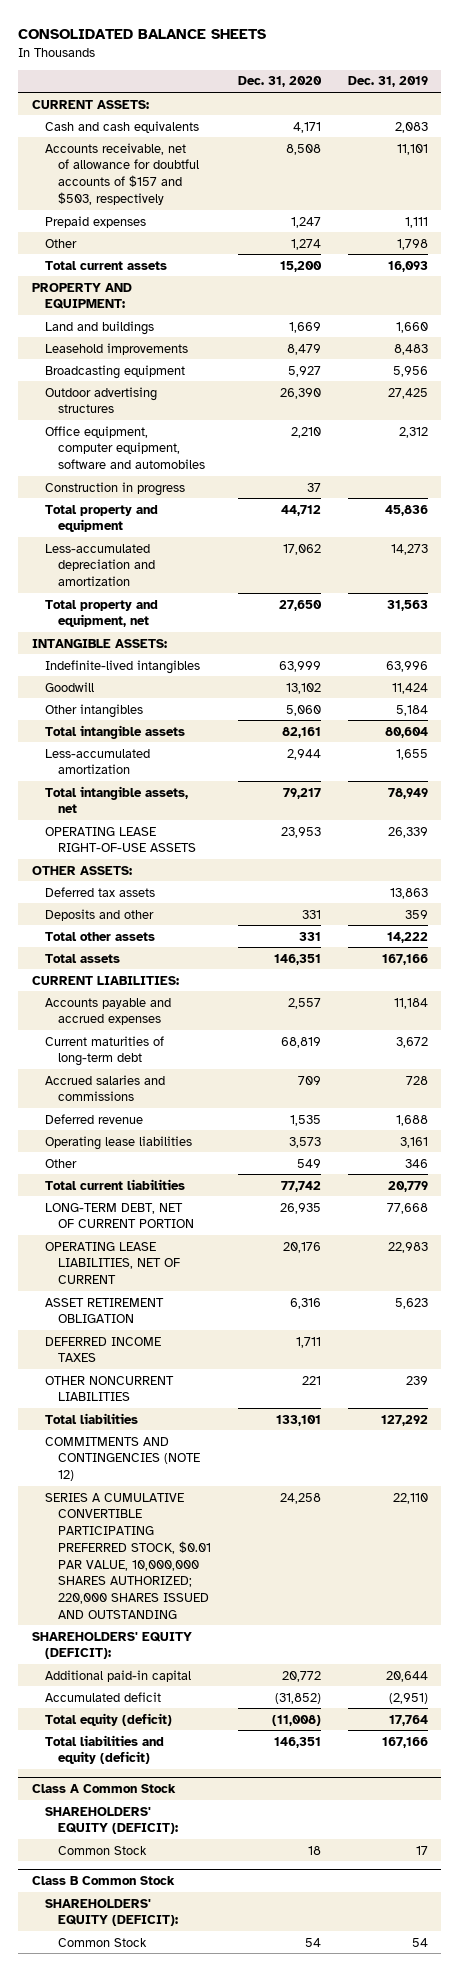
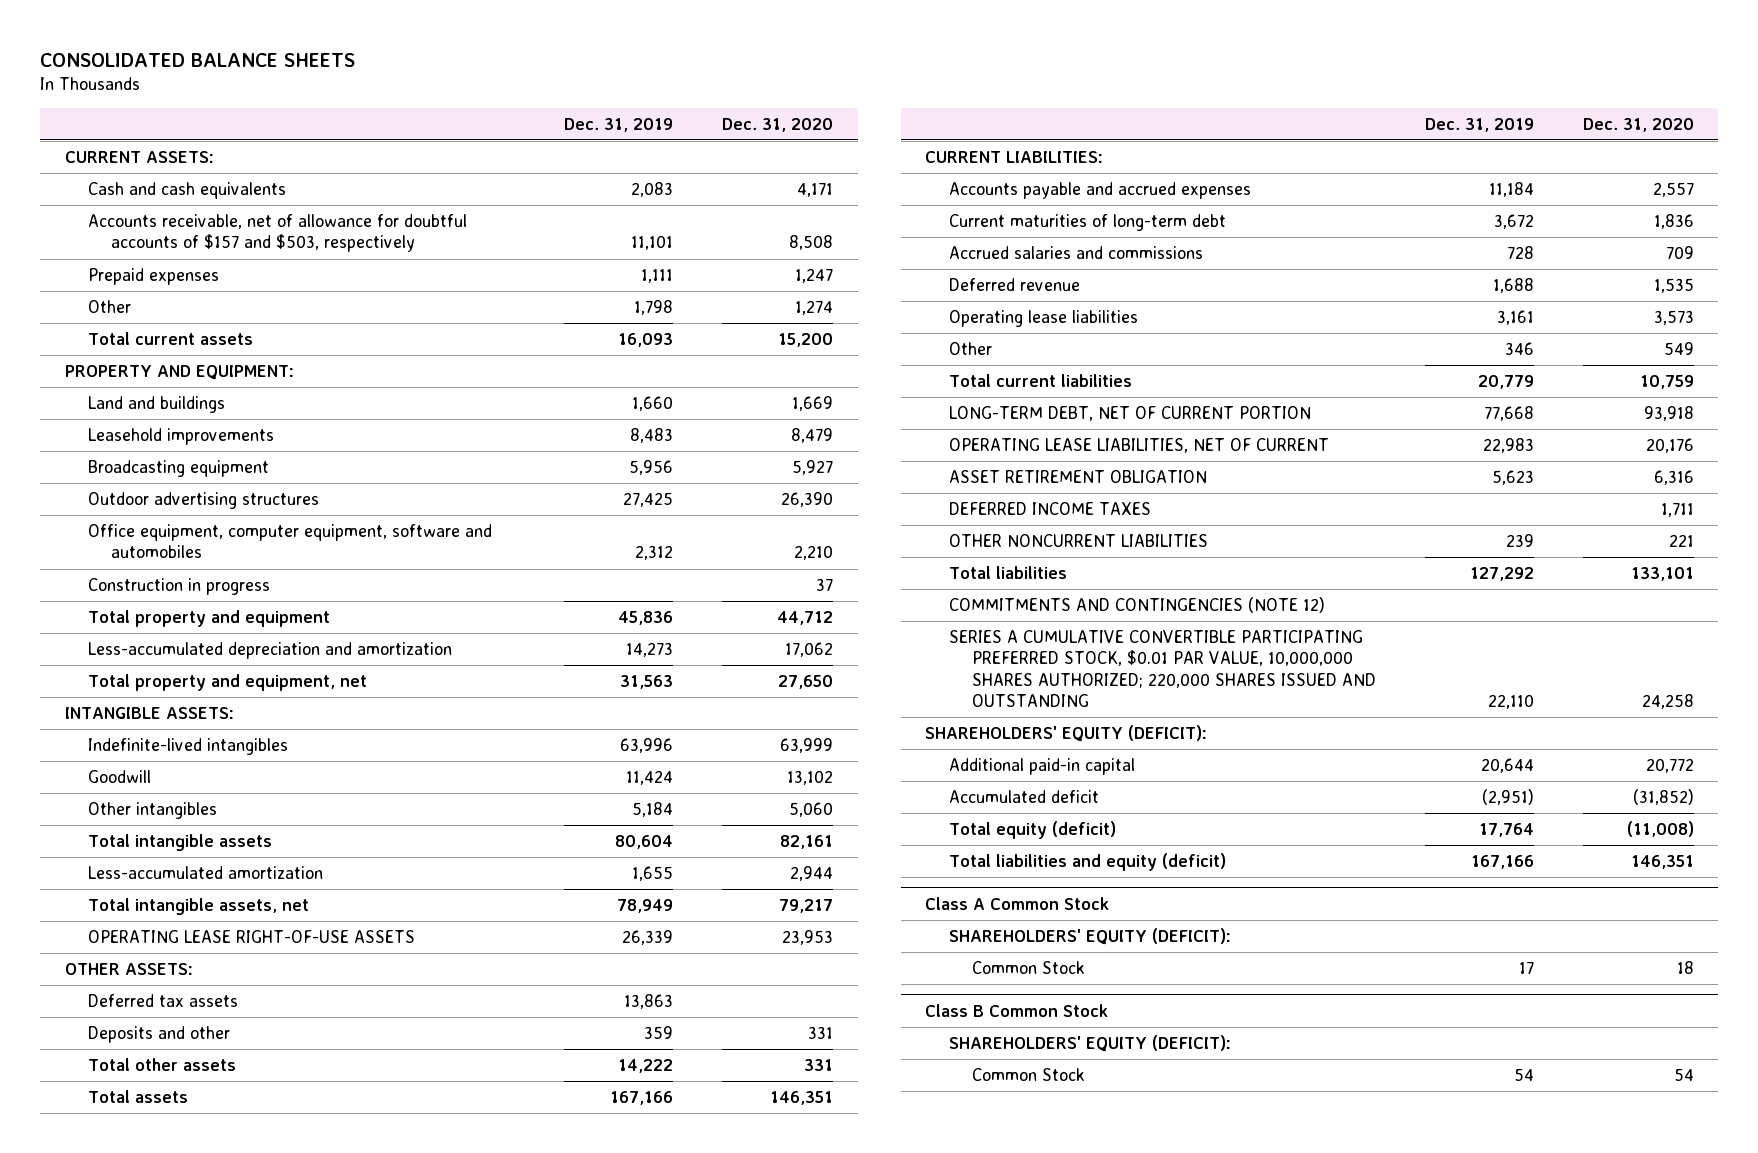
- | Dec. 31, 2020 | Dec. 31, 2019
+ | Dec. 31, 2019 | Dec. 31, 2020
- Current maturities of long-term debt | 68,819 | 3,672
+ Current maturities of long-term debt | 3,672 | 1,836
- Total current liabilities | 77,742 | 20,779
- LONG-TERM DEBT, NET OF CURRENT PORTION | 26,935 | 77,668
+ Total current liabilities | 20,779 | 10,759
+ LONG-TERM DEBT, NET OF CURRENT PORTION | 77,668 | 93,918

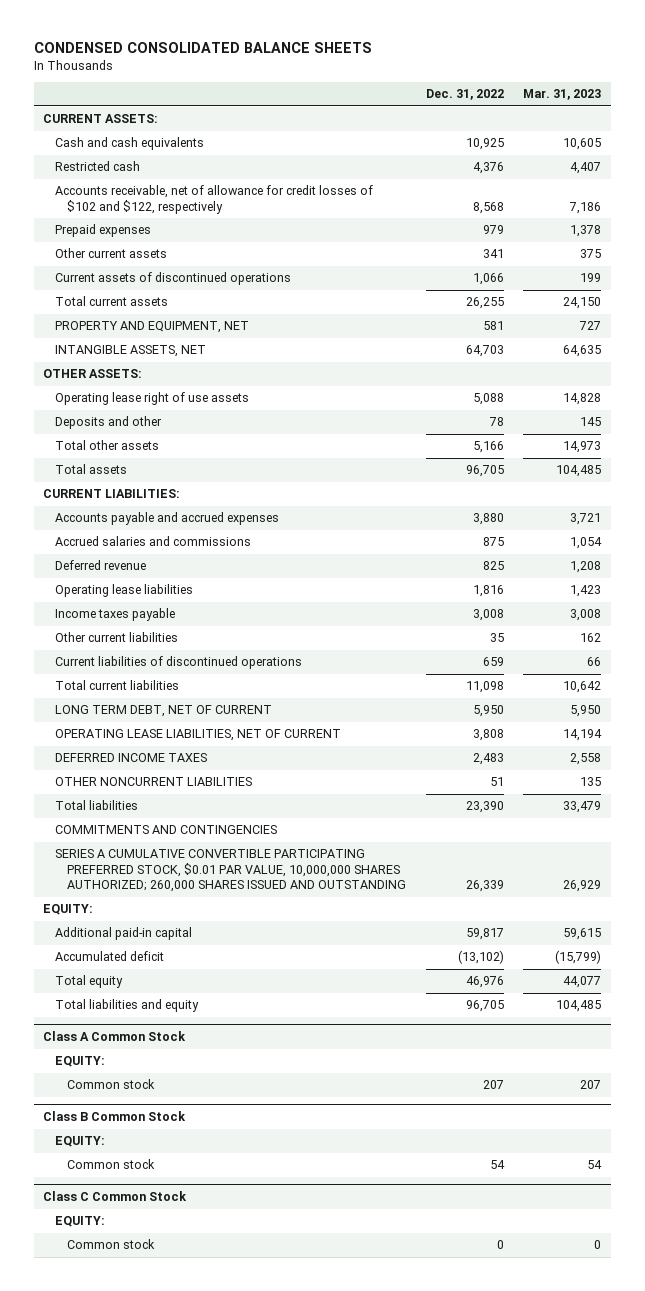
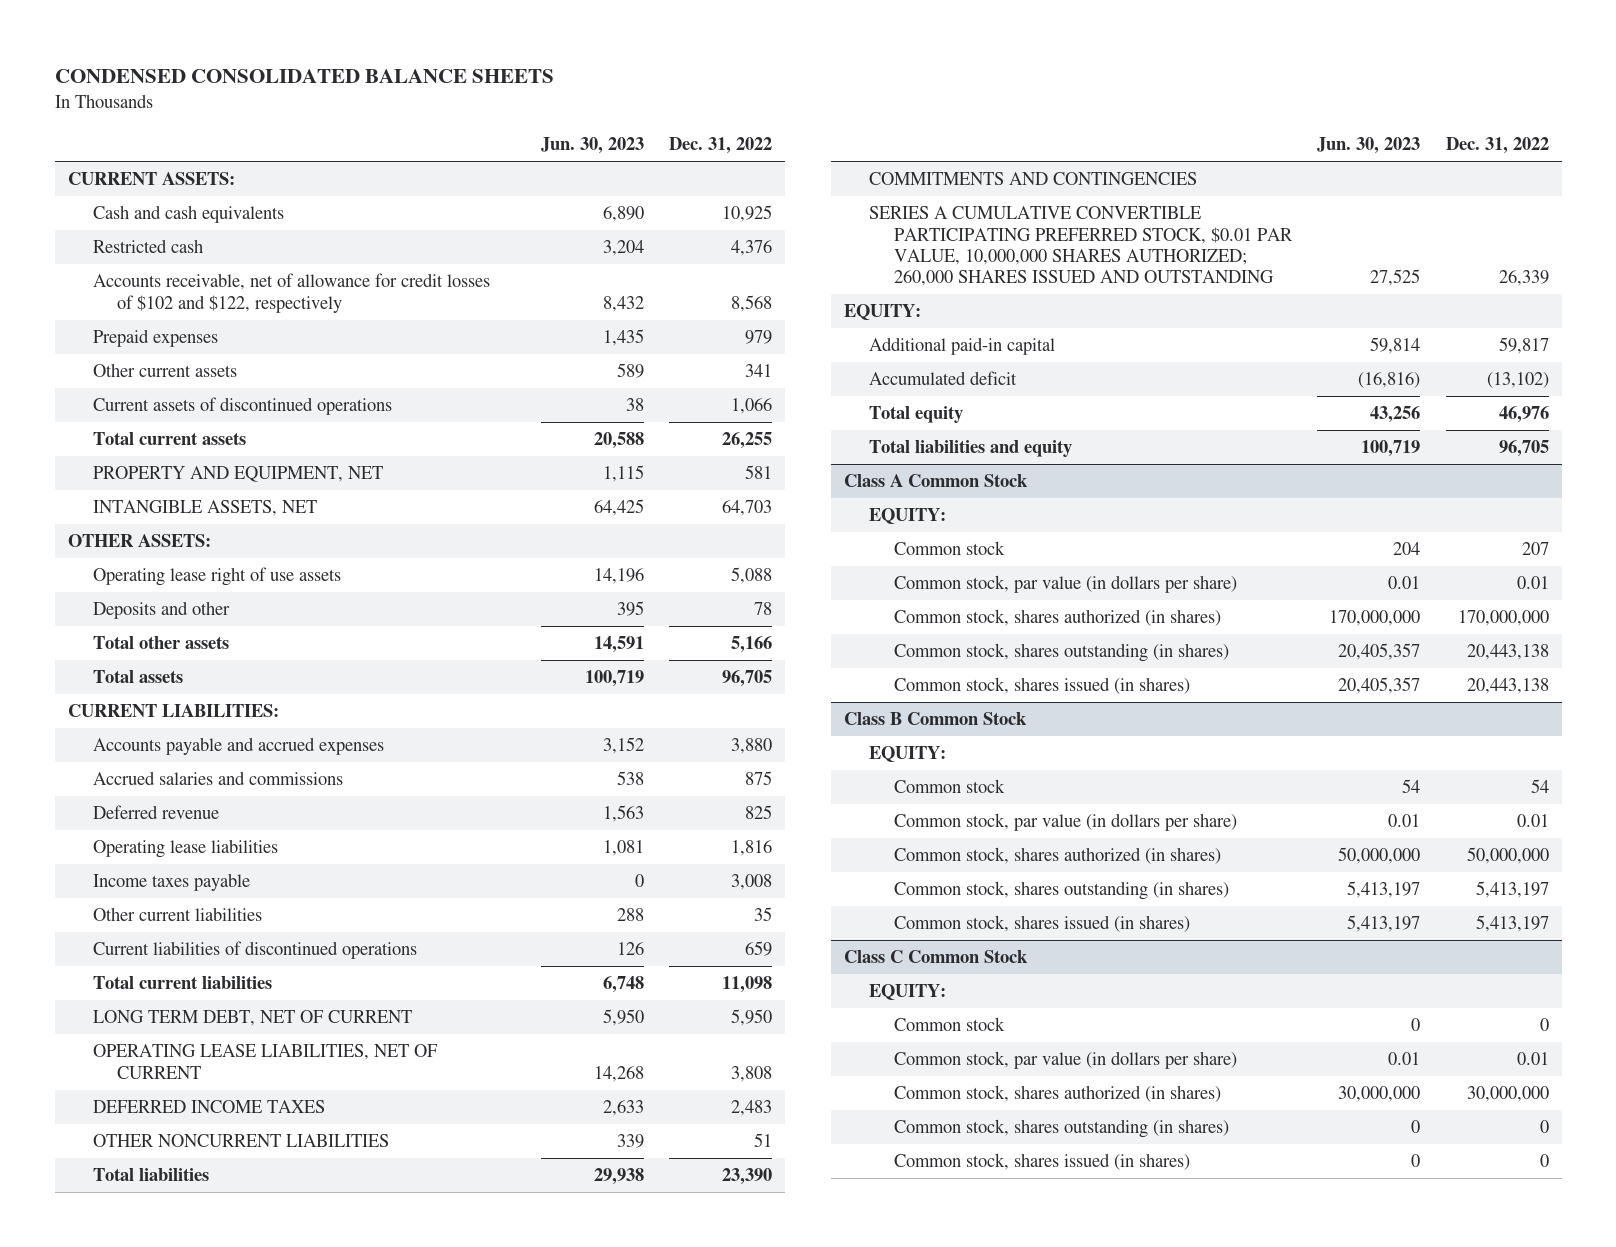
- | Dec. 31, 2022 | Mar. 31, 2023
+ | Jun. 30, 2023 | Dec. 31, 2022
@ Class A Common Stock
+ Common stock, par value (in dollars per share) | 0.01 | 0.01
+ Common stock, shares authorized (in shares) | 170,000,000 | 170,000,000
+ Common stock, shares outstanding (in shares) | 20,405,357 | 20,443,138
+ Common stock, shares issued (in shares) | 20,405,357 | 20,443,138
@ Class B Common Stock
+ Common stock, par value (in dollars per share) | 0.01 | 0.01
+ Common stock, shares authorized (in shares) | 50,000,000 | 50,000,000
+ Common stock, shares outstanding (in shares) | 5,413,197 | 5,413,197
+ Common stock, shares issued (in shares) | 5,413,197 | 5,413,197
@ Class C Common Stock
+ Common stock, par value (in dollars per share) | 0.01 | 0.01
+ Common stock, shares authorized (in shares) | 30,000,000 | 30,000,000
+ Common stock, shares outstanding (in shares) | 0 | 0
+ Common stock, shares issued (in shares) | 0 | 0

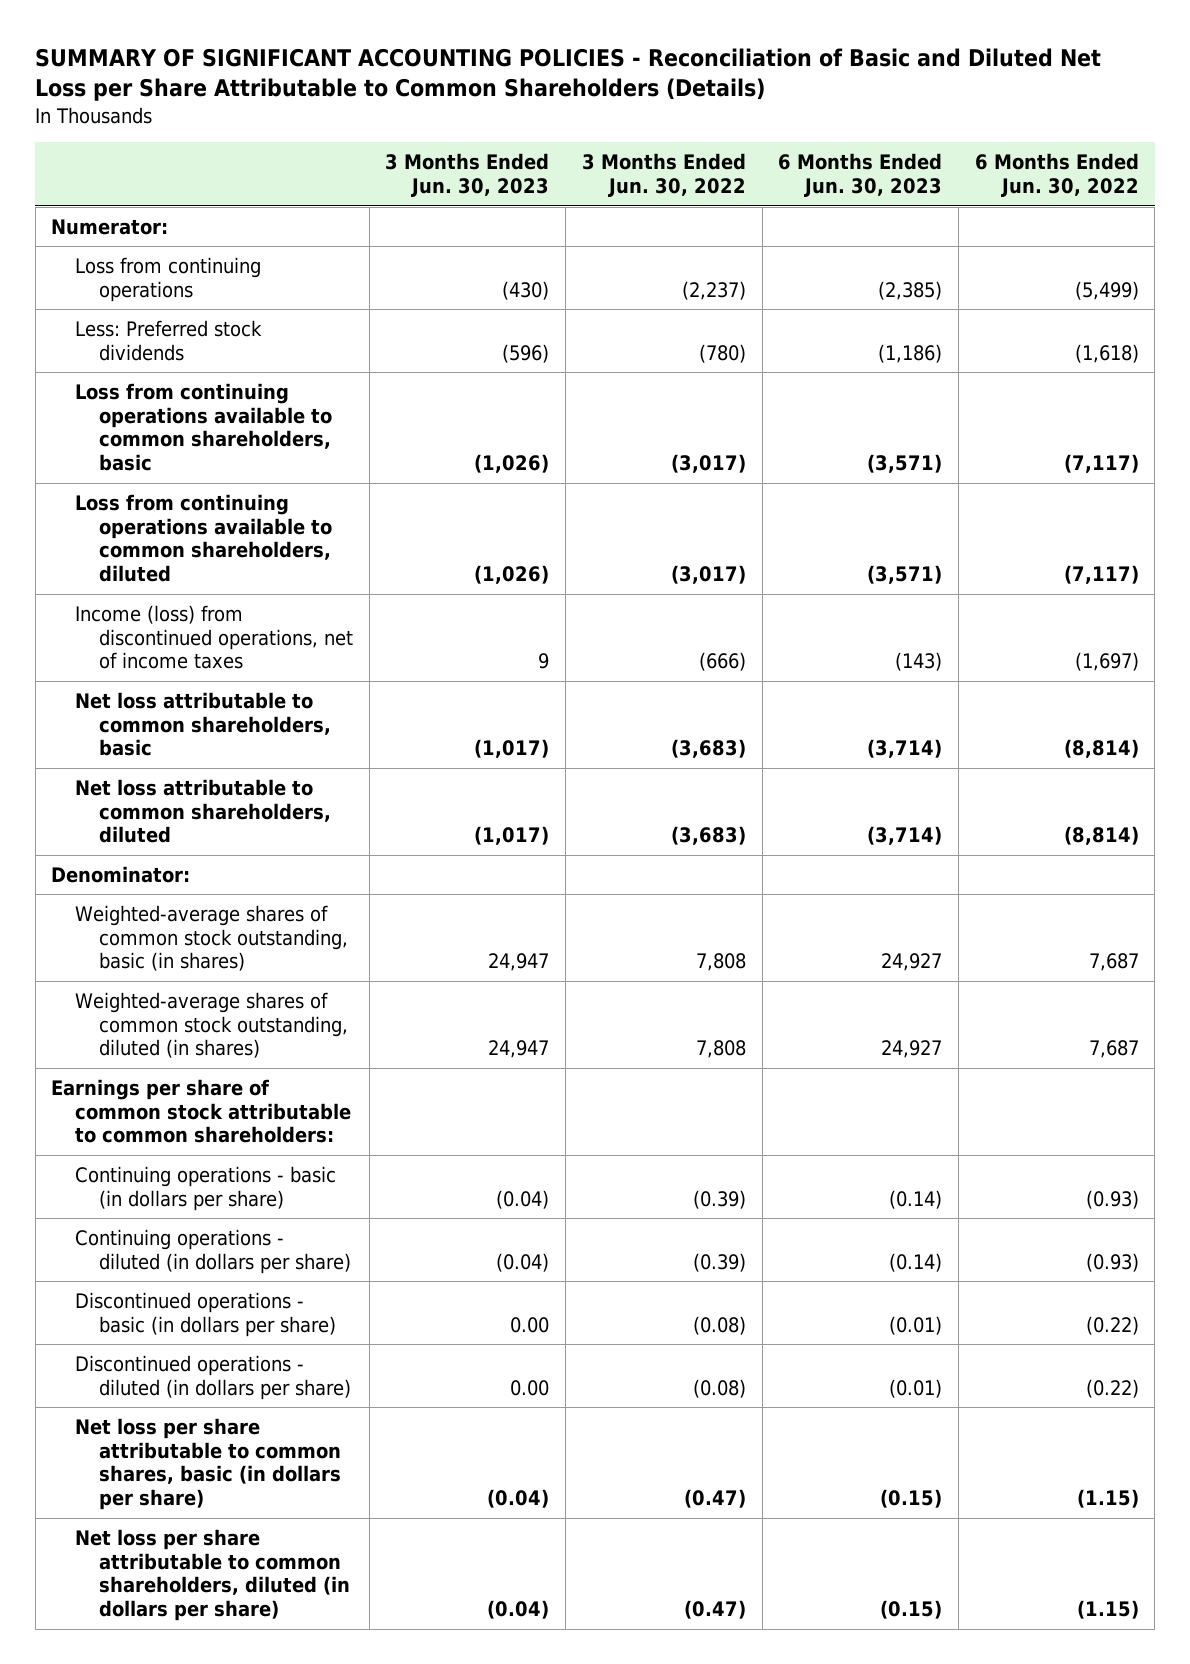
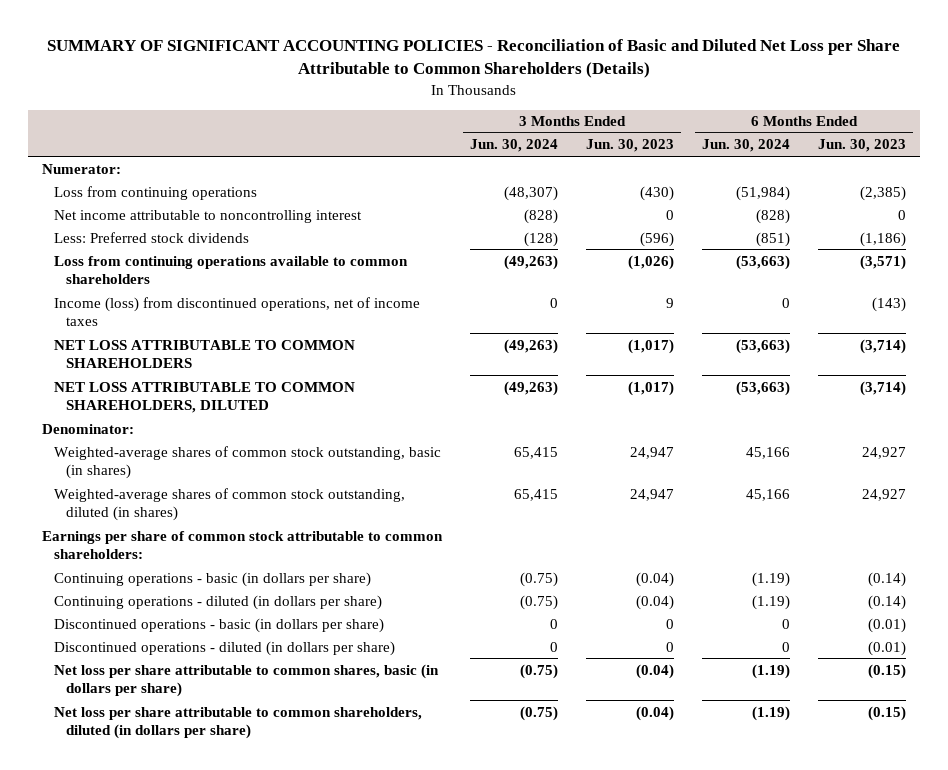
- | 3 Months Ended Jun. 30, 2023 | 3 Months Ended Jun. 30, 2022 | 6 Months Ended Jun. 30, 2023 | 6 Months Ended Jun. 30, 2022
+ | 3 Months Ended Jun. 30, 2024 | 3 Months Ended Jun. 30, 2023 | 6 Months Ended Jun. 30, 2024 | 6 Months Ended Jun. 30, 2023
+ Net income attributable to noncontrolling interest | (828) | 0 | (828) | 0
- Loss from continuing operations available to common shareholders, basic | (1,026) | (3,017) | (3,571) | (7,117)
- Loss from continuing operations available to common shareholders, diluted | (1,026) | (3,017) | (3,571) | (7,117)
+ Loss from continuing operations available to common shareholders | (49,263) | (1,026) | (53,663) | (3,571)
- Net loss attributable to common shareholders, basic | (1,017) | (3,683) | (3,714) | (8,814)
- Net loss attributable to common shareholders, diluted | (1,017) | (3,683) | (3,714) | (8,814)
+ NET LOSS ATTRIBUTABLE TO COMMON SHAREHOLDERS | (49,263) | (1,017) | (53,663) | (3,714)
+ NET LOSS ATTRIBUTABLE TO COMMON SHAREHOLDERS, DILUTED | (49,263) | (1,017) | (53,663) | (3,714)
- Discontinued operations - basic (in dollars per share) | 0.00 | (0.08) | (0.01) | (0.22)
- Discontinued operations - diluted (in dollars per share) | 0.00 | (0.08) | (0.01) | (0.22)
+ Discontinued operations - basic (in dollars per share) | 0 | 0 | 0 | (0.01)
+ Discontinued operations - diluted (in dollars per share) | 0 | 0 | 0 | (0.01)

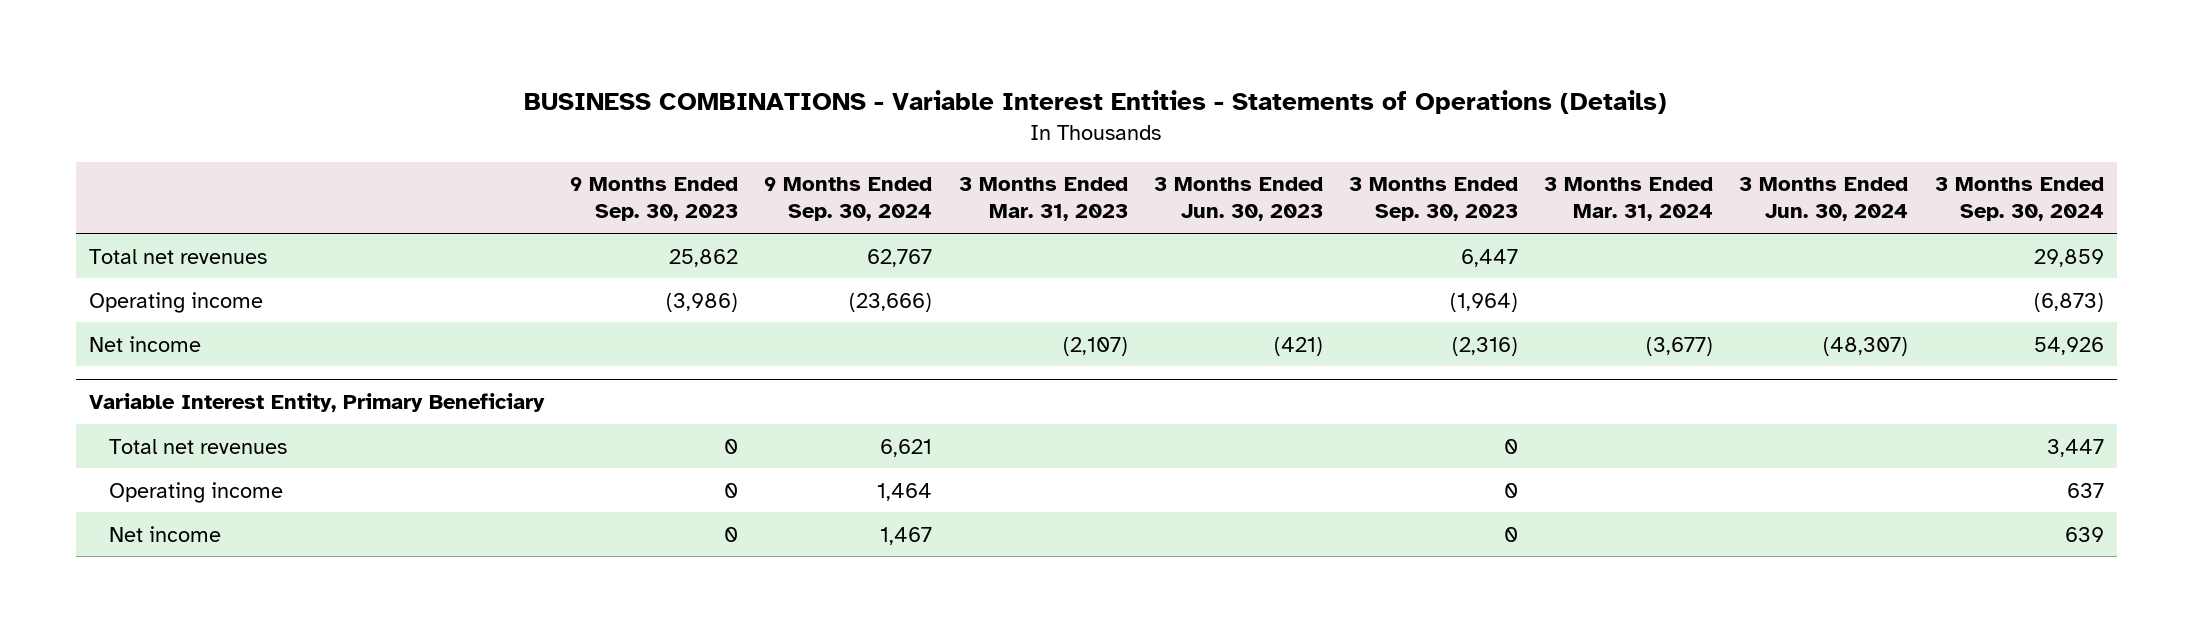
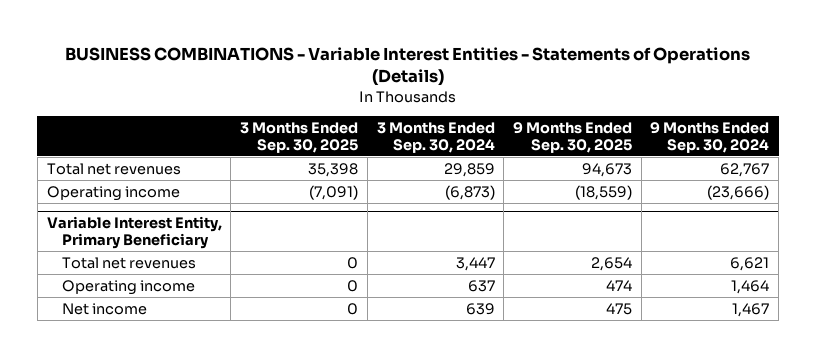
- | 9 Months Ended Sep. 30, 2023 | 9 Months Ended Sep. 30, 2024 | 3 Months Ended Mar. 31, 2023 | 3 Months Ended Jun. 30, 2023 | 3 Months Ended Sep. 30, 2023 | 3 Months Ended Mar. 31, 2024 | 3 Months Ended Jun. 30, 2024 | 3 Months Ended Sep. 30, 2024
+ | 3 Months Ended Sep. 30, 2025 | 3 Months Ended Sep. 30, 2024 | 9 Months Ended Sep. 30, 2025 | 9 Months Ended Sep. 30, 2024
- Net income | | | (2,107) | (421) | (2,316) | (3,677) | (48,307) | 54,926

